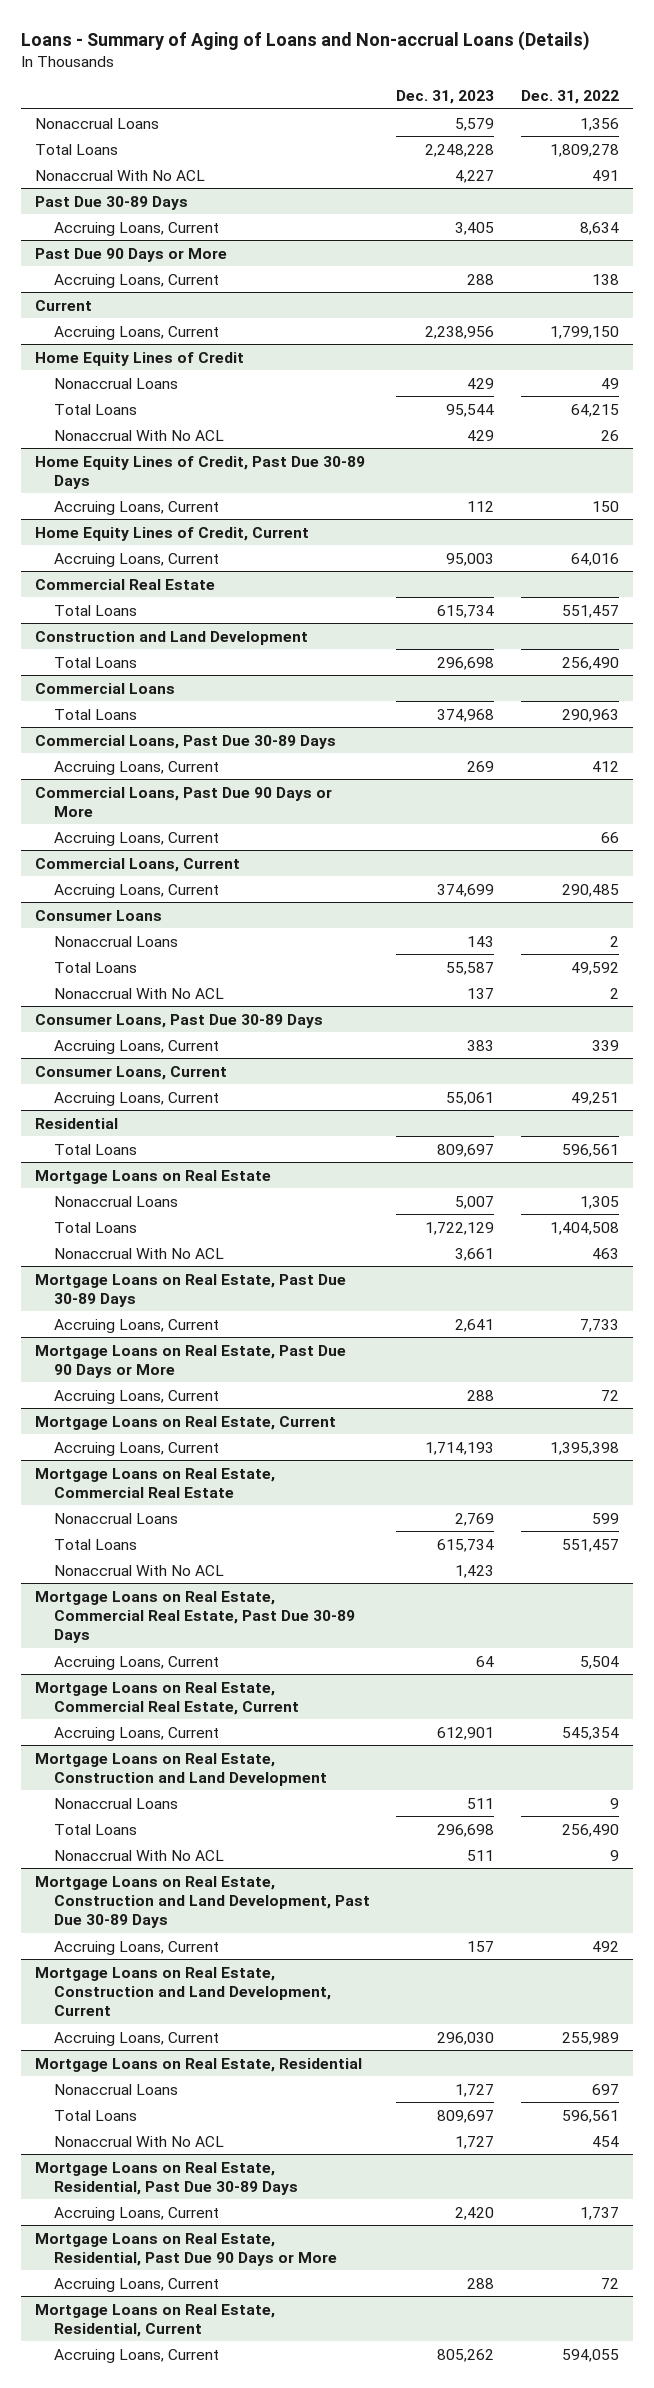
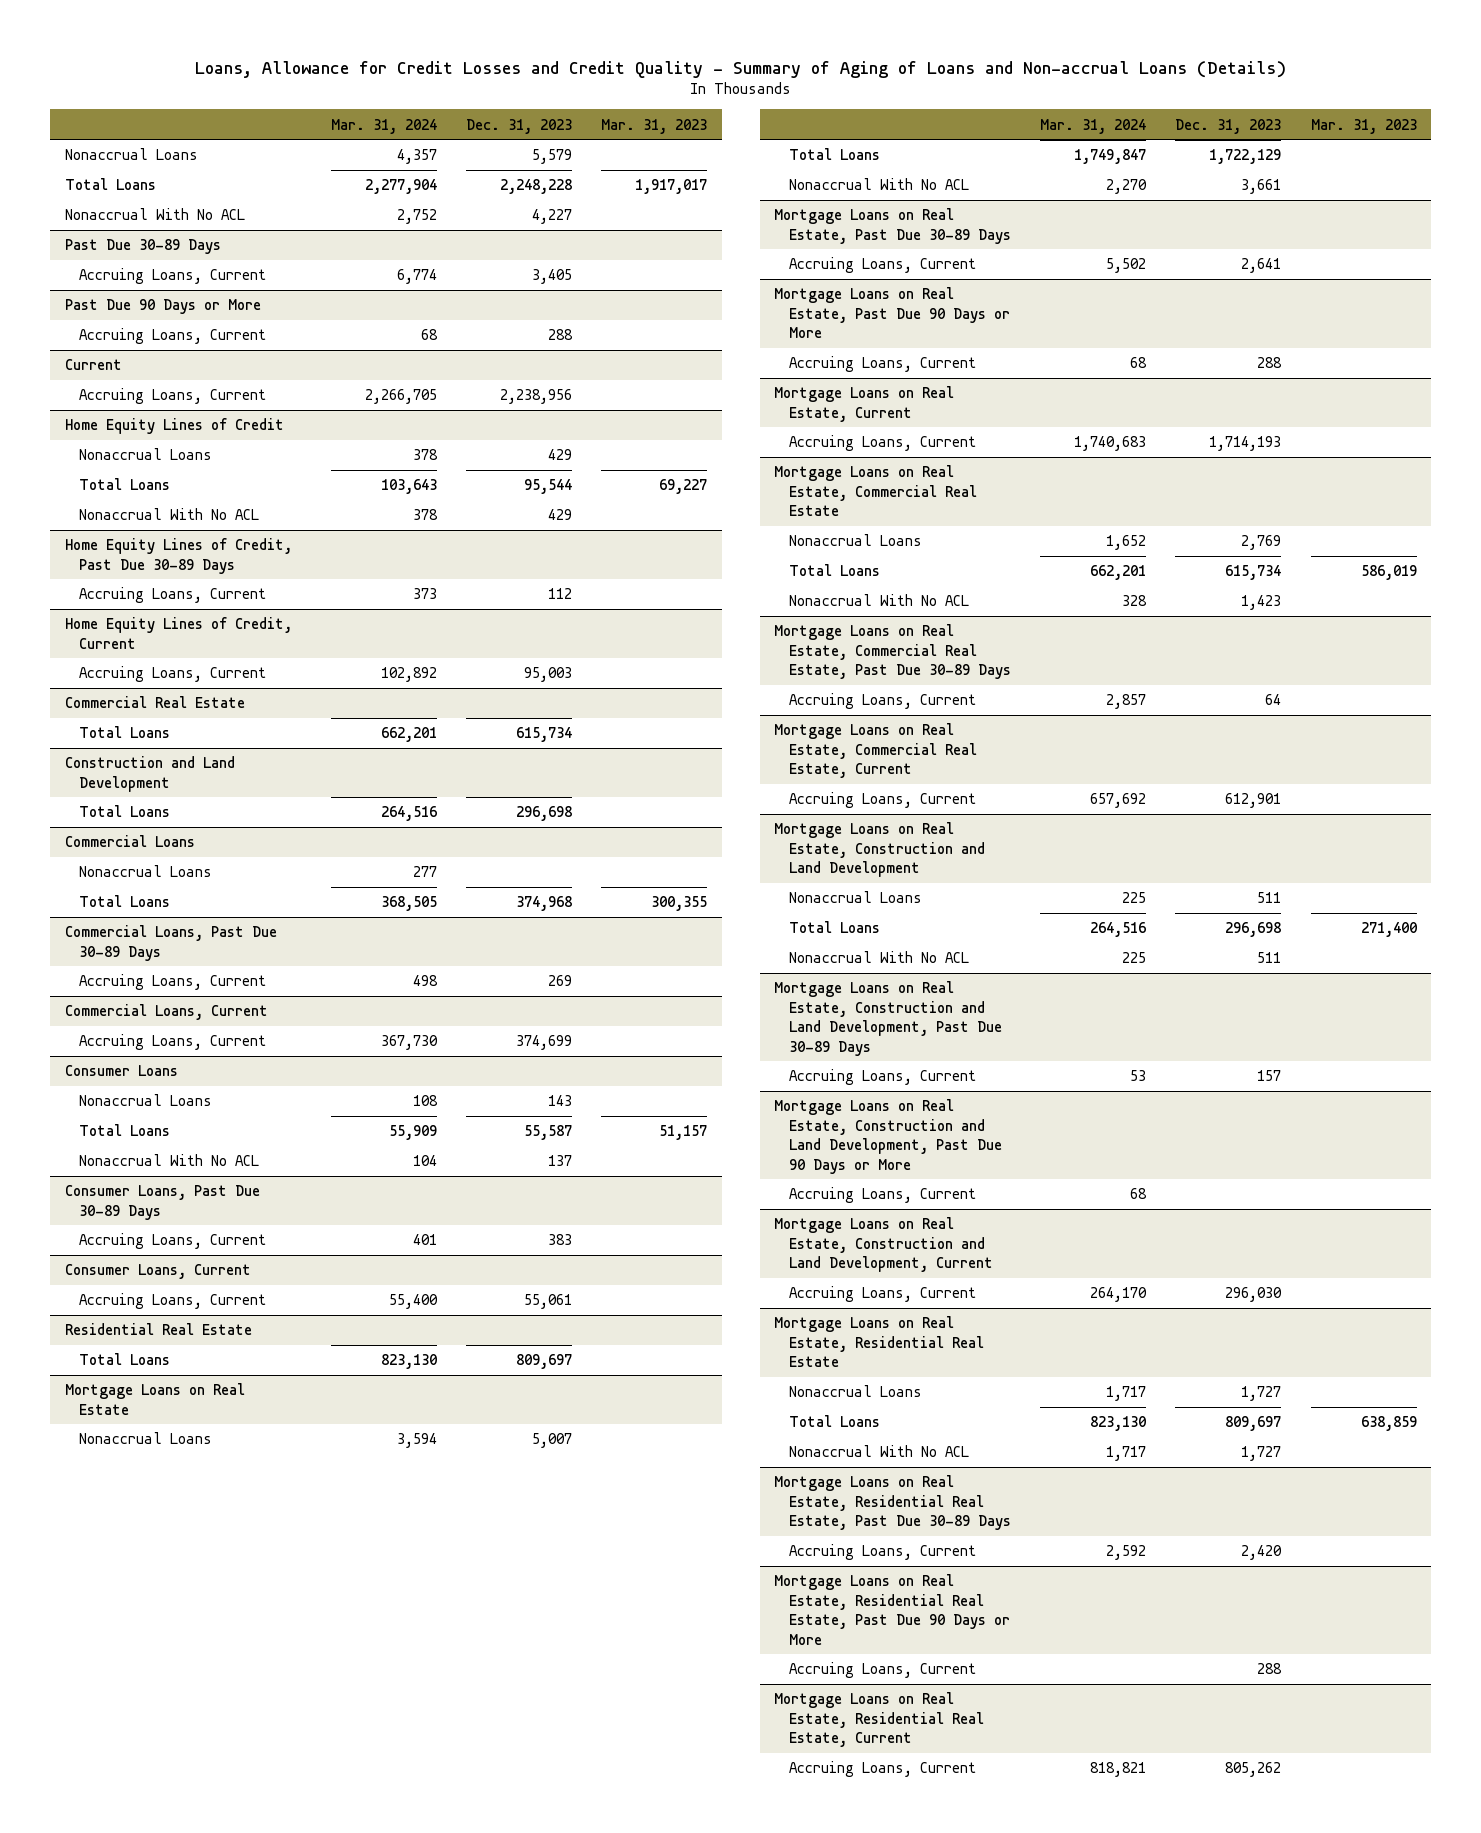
- Loans - Summary of Aging of Loans and Non-accrual Loans (Details)
+ Loans, Allowance for Credit Losses and Credit Quality - Summary of Aging of Loans and Non-accrual Loans (Details)
- | Dec. 31, 2023 | Dec. 31, 2022
+ | Mar. 31, 2024 | Dec. 31, 2023 | Mar. 31, 2023
@ Commercial Loans
+ Nonaccrual Loans | 277 | |
- Commercial Loans, Past Due 90 Days or More
- Accruing Loans, Current | | 66
- Residential
+ Residential Real Estate
+ Mortgage Loans on Real Estate, Construction and Land Development, Past Due 90 Days or More
+ Accruing Loans, Current | 68 | |
- Mortgage Loans on Real Estate, Residential
+ Mortgage Loans on Real Estate, Residential Real Estate
- Mortgage Loans on Real Estate, Residential, Past Due 30-89 Days
+ Mortgage Loans on Real Estate, Residential Real Estate, Past Due 30-89 Days
- Mortgage Loans on Real Estate, Residential, Past Due 90 Days or More
+ Mortgage Loans on Real Estate, Residential Real Estate, Past Due 90 Days or More
- Mortgage Loans on Real Estate, Residential, Current
+ Mortgage Loans on Real Estate, Residential Real Estate, Current

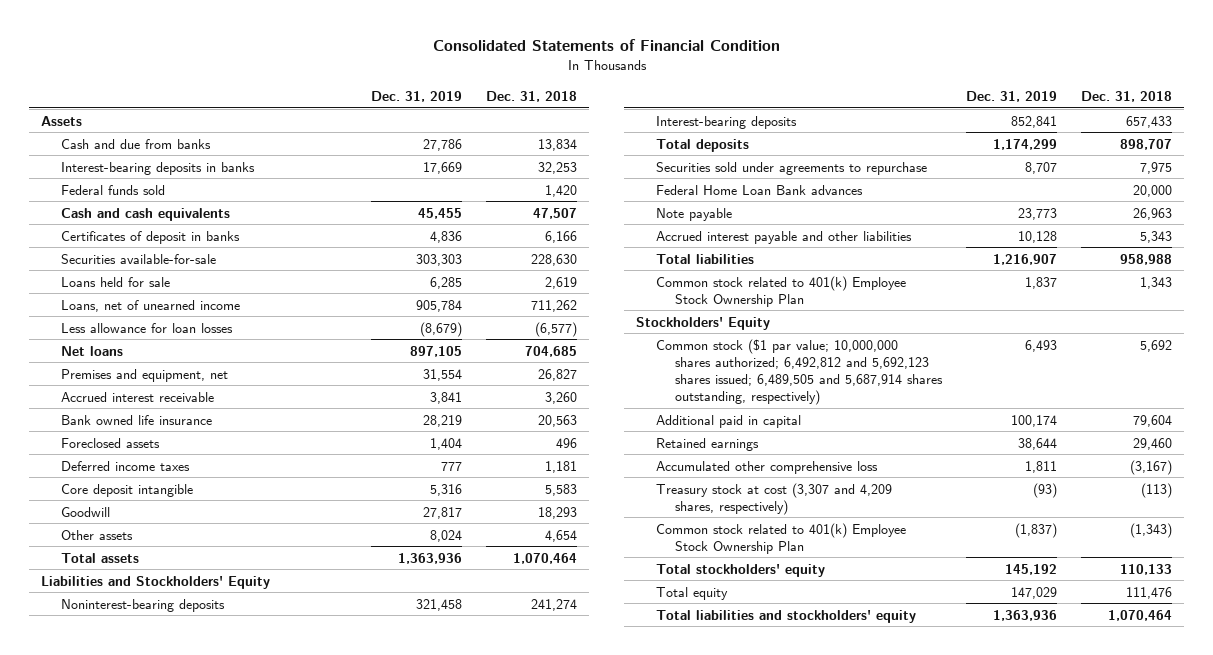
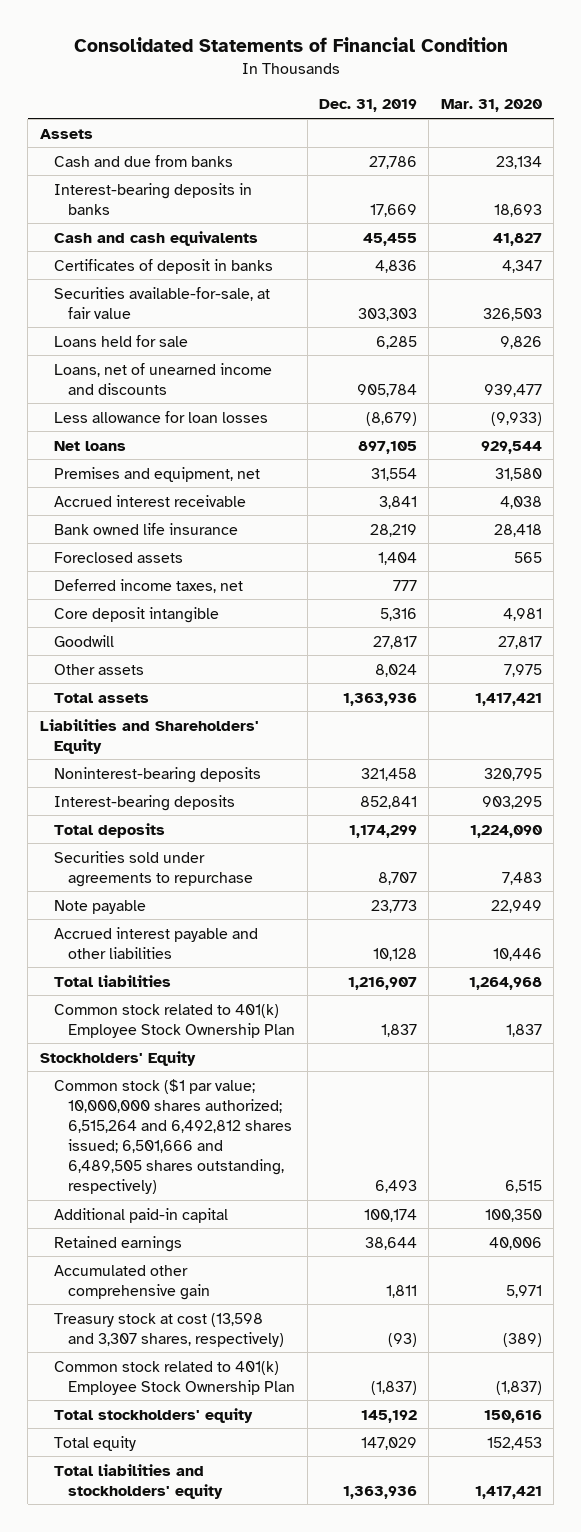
- | Dec. 31, 2019 | Dec. 31, 2018
+ | Dec. 31, 2019 | Mar. 31, 2020
- Federal funds sold | | 1,420
- Securities available-for-sale | 303,303 | 228,630
+ Securities available-for-sale, at fair value | 303,303 | 326,503
- Loans, net of unearned income | 905,784 | 711,262
+ Loans, net of unearned income and discounts | 905,784 | 939,477
- Deferred income taxes | 777 | 1,181
+ Deferred income taxes, net | 777 |
- Liabilities and Stockholders' Equity
+ Liabilities and Shareholders' Equity
- Federal Home Loan Bank advances | | 20,000
- Common stock ($1 par value; 10,000,000 shares authorized; 6,492,812 and 5,692,123 shares issued; 6,489,505 and 5,687,914 shares outstanding, respectively) | 6,493 | 5,692
- Additional paid in capital | 100,174 | 79,604
+ Common stock ($1 par value; 10,000,000 shares authorized; 6,515,264 and 6,492,812 shares issued; 6,501,666 and 6,489,505 shares outstanding, respectively) | 6,493 | 6,515
+ Additional paid-in capital | 100,174 | 100,350
- Accumulated other comprehensive loss | 1,811 | (3,167)
- Treasury stock at cost (3,307 and 4,209 shares, respectively) | (93) | (113)
+ Accumulated other comprehensive gain | 1,811 | 5,971
+ Treasury stock at cost (13,598 and 3,307 shares, respectively) | (93) | (389)

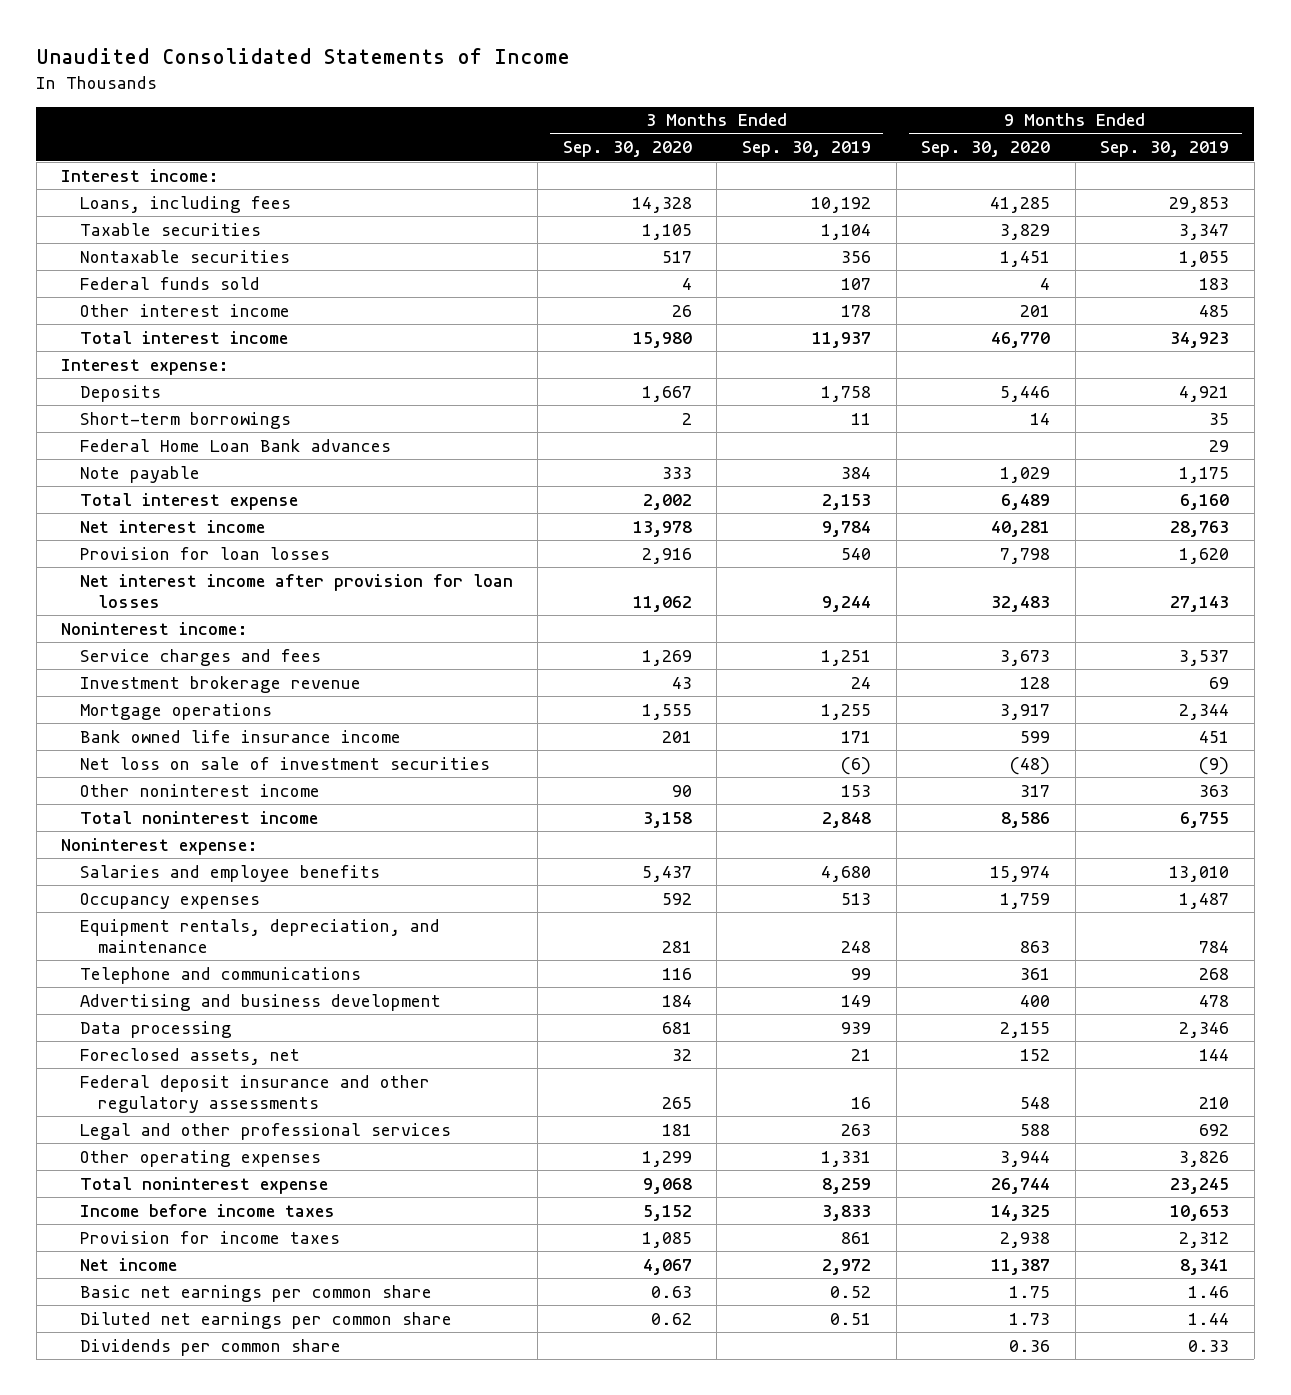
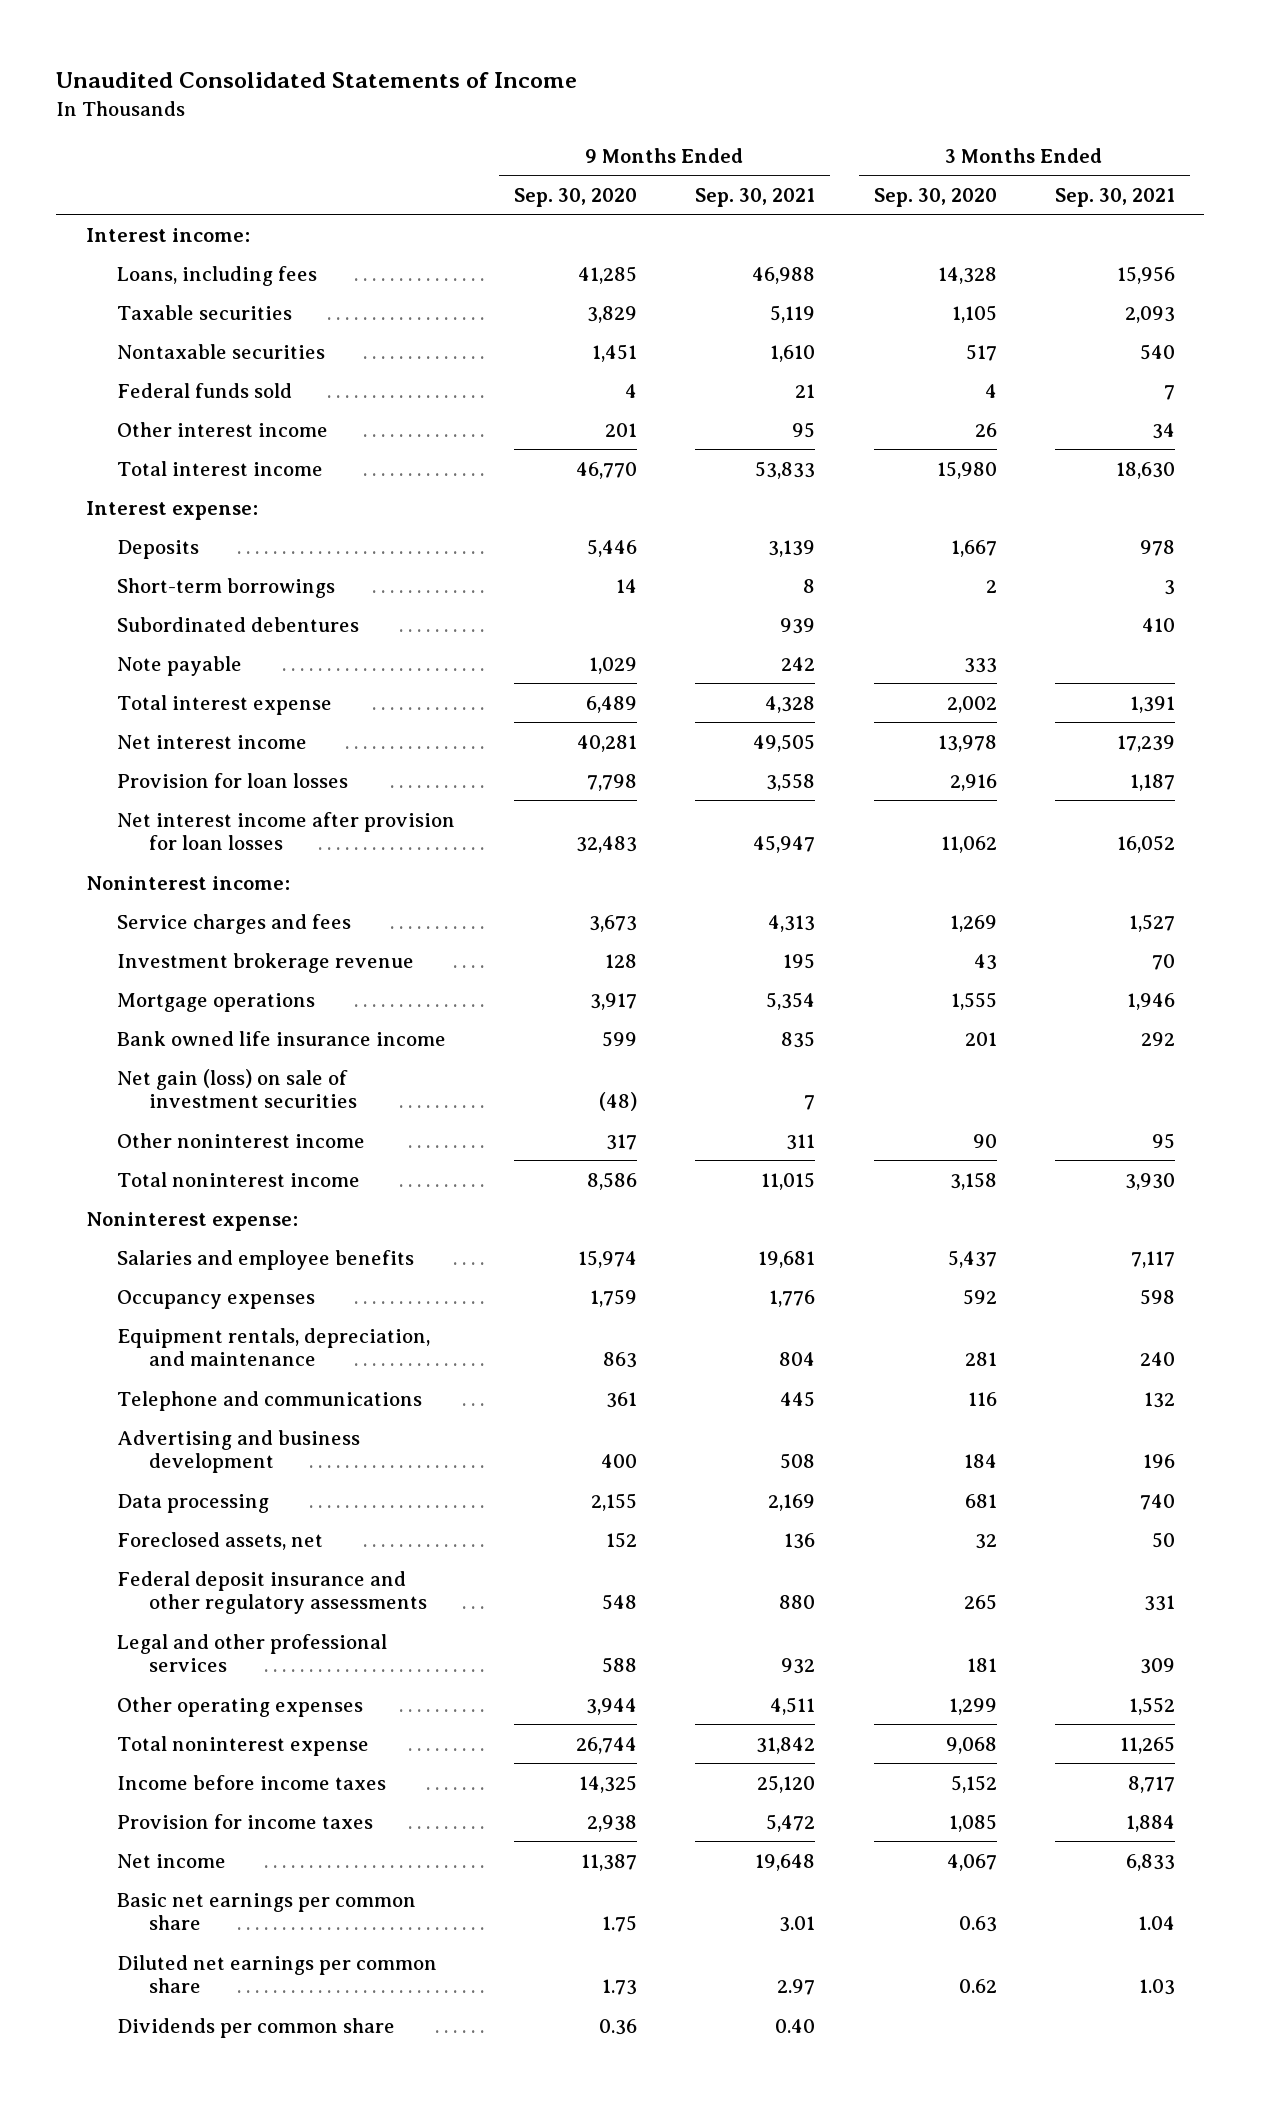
- | 3 Months Ended Sep. 30, 2020 | 3 Months Ended Sep. 30, 2019 | 9 Months Ended Sep. 30, 2020 | 9 Months Ended Sep. 30, 2019
+ | 9 Months Ended Sep. 30, 2020 | 9 Months Ended Sep. 30, 2021 | 3 Months Ended Sep. 30, 2020 | 3 Months Ended Sep. 30, 2021
- Federal Home Loan Bank advances | | | | 29
+ Subordinated debentures | | 939 | | 410
- Net loss on sale of investment securities | | (6) | (48) | (9)
+ Net gain (loss) on sale of investment securities | (48) | 7 | |

